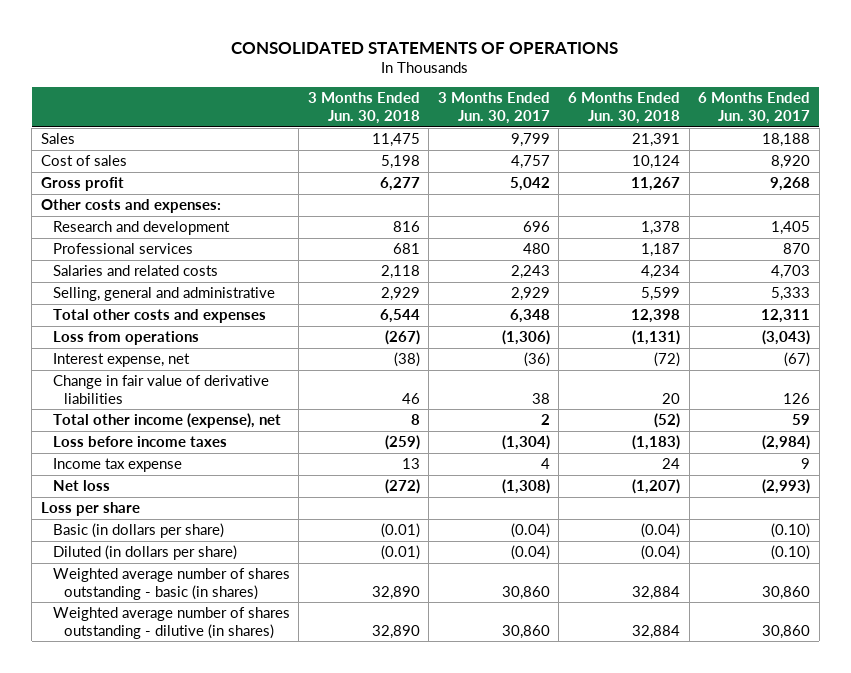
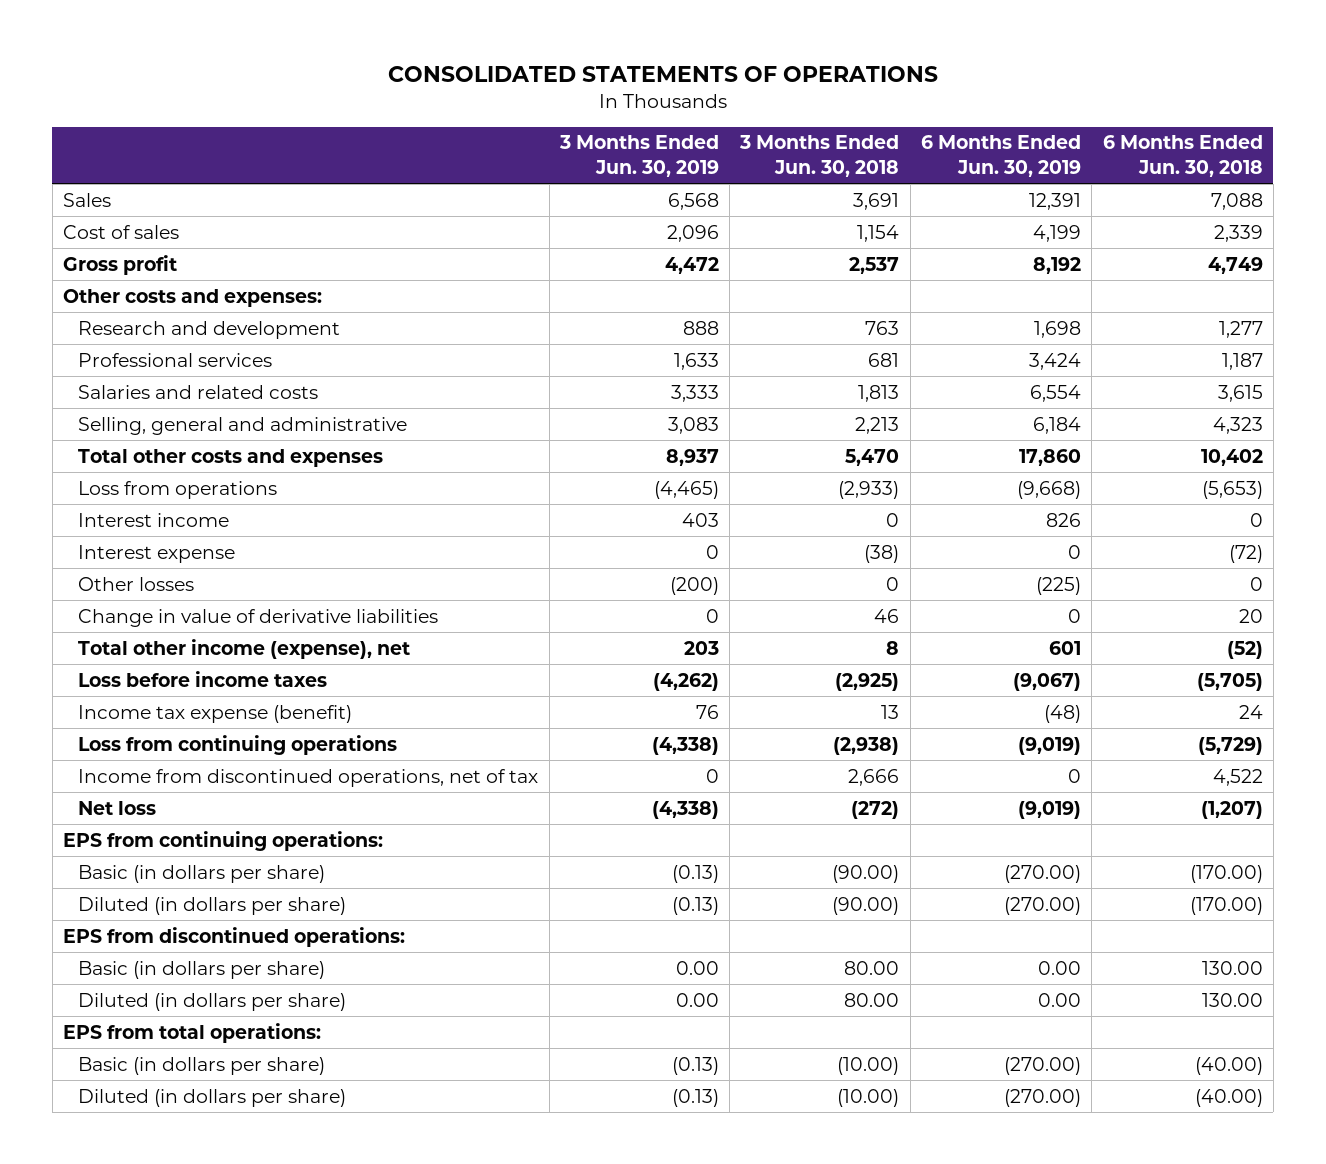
- | 3 Months Ended Jun. 30, 2018 | 3 Months Ended Jun. 30, 2017 | 6 Months Ended Jun. 30, 2018 | 6 Months Ended Jun. 30, 2017
+ | 3 Months Ended Jun. 30, 2019 | 3 Months Ended Jun. 30, 2018 | 6 Months Ended Jun. 30, 2019 | 6 Months Ended Jun. 30, 2018
- Sales | 11,475 | 9,799 | 21,391 | 18,188
- Cost of sales | 5,198 | 4,757 | 10,124 | 8,920
- Gross profit | 6,277 | 5,042 | 11,267 | 9,268
+ Sales | 6,568 | 3,691 | 12,391 | 7,088
+ Cost of sales | 2,096 | 1,154 | 4,199 | 2,339
+ Gross profit | 4,472 | 2,537 | 8,192 | 4,749
- Research and development | 816 | 696 | 1,378 | 1,405
+ Research and development | 888 | 763 | 1,698 | 1,277
- Salaries and related costs | 2,118 | 2,243 | 4,234 | 4,703
- Selling, general and administrative | 2,929 | 2,929 | 5,599 | 5,333
- Total other costs and expenses | 6,544 | 6,348 | 12,398 | 12,311
- Loss from operations | (267) | (1,306) | (1,131) | (3,043)
- Interest expense, net | (38) | (36) | (72) | (67)
- Change in fair value of derivative liabilities | 46 | 38 | 20 | 126
+ Salaries and related costs | 3,333 | 1,813 | 6,554 | 3,615
+ Selling, general and administrative | 3,083 | 2,213 | 6,184 | 4,323
+ Total other costs and expenses | 8,937 | 5,470 | 17,860 | 10,402
+ Loss from operations | (4,465) | (2,933) | (9,668) | (5,653)
+ Interest income | 403 | 0 | 826 | 0
+ Interest expense | 0 | (38) | 0 | (72)
+ Other losses | (200) | 0 | (225) | 0
+ Change in value of derivative liabilities | 0 | 46 | 0 | 20
- Loss before income taxes | (259) | (1,304) | (1,183) | (2,984)
- Income tax expense | 13 | 4 | 24 | 9
+ Loss before income taxes | (4,262) | (2,925) | (9,067) | (5,705)
+ Income tax expense (benefit) | 76 | 13 | (48) | 24
+ Loss from continuing operations | (4,338) | (2,938) | (9,019) | (5,729)
+ Income from discontinued operations, net of tax | 0 | 2,666 | 0 | 4,522
- Loss per share
- Basic (in dollars per share) | (0.01) | (0.04) | (0.04) | (0.10)
- Diluted (in dollars per share) | (0.01) | (0.04) | (0.04) | (0.10)
- Weighted average number of shares outstanding - basic (in shares) | 32,890 | 30,860 | 32,884 | 30,860
- Weighted average number of shares outstanding - dilutive (in shares) | 32,890 | 30,860 | 32,884 | 30,860
+ EPS from continuing operations:
+ Basic (in dollars per share) | (0.13) | (90.00) | (270.00) | (170.00)
+ Diluted (in dollars per share) | (0.13) | (90.00) | (270.00) | (170.00)
+ EPS from discontinued operations:
+ Basic (in dollars per share) | 0.00 | 80.00 | 0.00 | 130.00
+ Diluted (in dollars per share) | 0.00 | 80.00 | 0.00 | 130.00
+ EPS from total operations:
+ Basic (in dollars per share) | (0.13) | (10.00) | (270.00) | (40.00)
+ Diluted (in dollars per share) | (0.13) | (10.00) | (270.00) | (40.00)

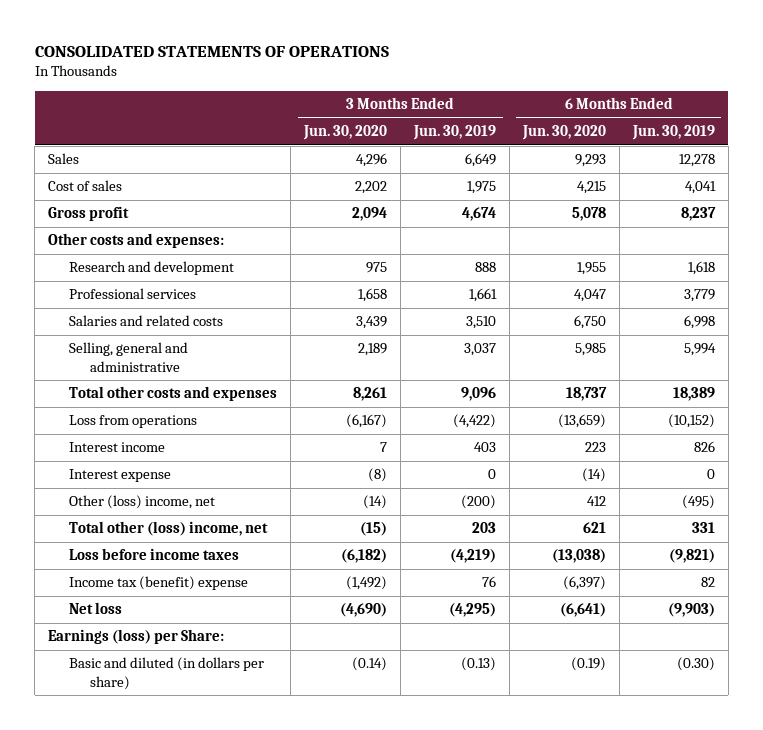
- | 3 Months Ended Jun. 30, 2019 | 3 Months Ended Jun. 30, 2018 | 6 Months Ended Jun. 30, 2019 | 6 Months Ended Jun. 30, 2018
+ | 3 Months Ended Jun. 30, 2020 | 3 Months Ended Jun. 30, 2019 | 6 Months Ended Jun. 30, 2020 | 6 Months Ended Jun. 30, 2019
- Sales | 6,568 | 3,691 | 12,391 | 7,088
- Cost of sales | 2,096 | 1,154 | 4,199 | 2,339
- Gross profit | 4,472 | 2,537 | 8,192 | 4,749
+ Sales | 4,296 | 6,649 | 9,293 | 12,278
+ Cost of sales | 2,202 | 1,975 | 4,215 | 4,041
+ Gross profit | 2,094 | 4,674 | 5,078 | 8,237
- Research and development | 888 | 763 | 1,698 | 1,277
- Professional services | 1,633 | 681 | 3,424 | 1,187
- Salaries and related costs | 3,333 | 1,813 | 6,554 | 3,615
- Selling, general and administrative | 3,083 | 2,213 | 6,184 | 4,323
- Total other costs and expenses | 8,937 | 5,470 | 17,860 | 10,402
- Loss from operations | (4,465) | (2,933) | (9,668) | (5,653)
+ Research and development | 975 | 888 | 1,955 | 1,618
+ Professional services | 1,658 | 1,661 | 4,047 | 3,779
+ Salaries and related costs | 3,439 | 3,510 | 6,750 | 6,998
+ Selling, general and administrative | 2,189 | 3,037 | 5,985 | 5,994
+ Total other costs and expenses | 8,261 | 9,096 | 18,737 | 18,389
+ Loss from operations | (6,167) | (4,422) | (13,659) | (10,152)
- Other losses | (200) | 0 | (225) | 0
- Change in value of derivative liabilities | 0 | 46 | 0 | 20
- Total other income (expense), net | 203 | 8 | 601 | (52)
- Loss before income taxes | (4,262) | (2,925) | (9,067) | (5,705)
- Income tax expense (benefit) | 76 | 13 | (48) | 24
- Loss from continuing operations | (4,338) | (2,938) | (9,019) | (5,729)
- Income from discontinued operations, net of tax | 0 | 2,666 | 0 | 4,522
- Net loss | (4,338) | (272) | (9,019) | (1,207)
- EPS from continuing operations:
- Basic (in dollars per share) | (0.13) | (90.00) | (270.00) | (170.00)
- Diluted (in dollars per share) | (0.13) | (90.00) | (270.00) | (170.00)
- EPS from discontinued operations:
- Basic (in dollars per share) | 0.00 | 80.00 | 0.00 | 130.00
- Diluted (in dollars per share) | 0.00 | 80.00 | 0.00 | 130.00
- EPS from total operations:
- Basic (in dollars per share) | (0.13) | (10.00) | (270.00) | (40.00)
- Diluted (in dollars per share) | (0.13) | (10.00) | (270.00) | (40.00)
+ Other (loss) income, net | (14) | (200) | 412 | (495)
+ Total other (loss) income, net | (15) | 203 | 621 | 331
+ Loss before income taxes | (6,182) | (4,219) | (13,038) | (9,821)
+ Income tax (benefit) expense | (1,492) | 76 | (6,397) | 82
+ Net loss | (4,690) | (4,295) | (6,641) | (9,903)
+ Earnings (loss) per Share:
+ Basic and diluted (in dollars per share) | (0.14) | (0.13) | (0.19) | (0.30)

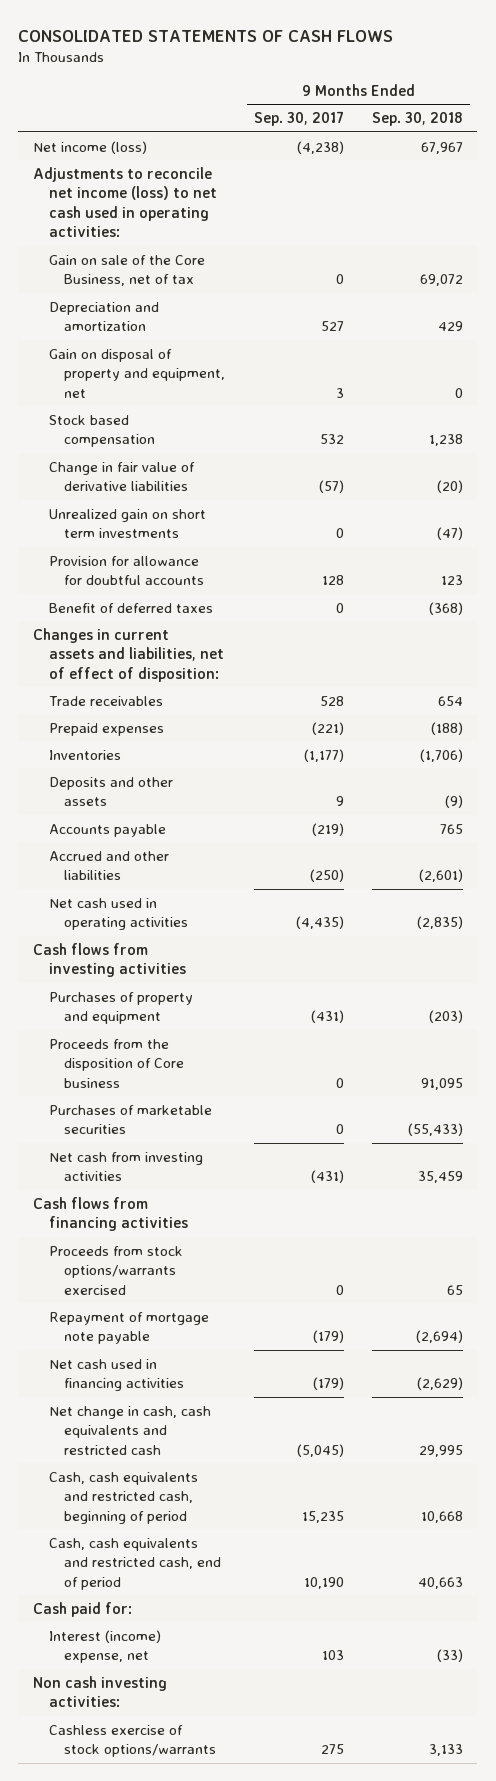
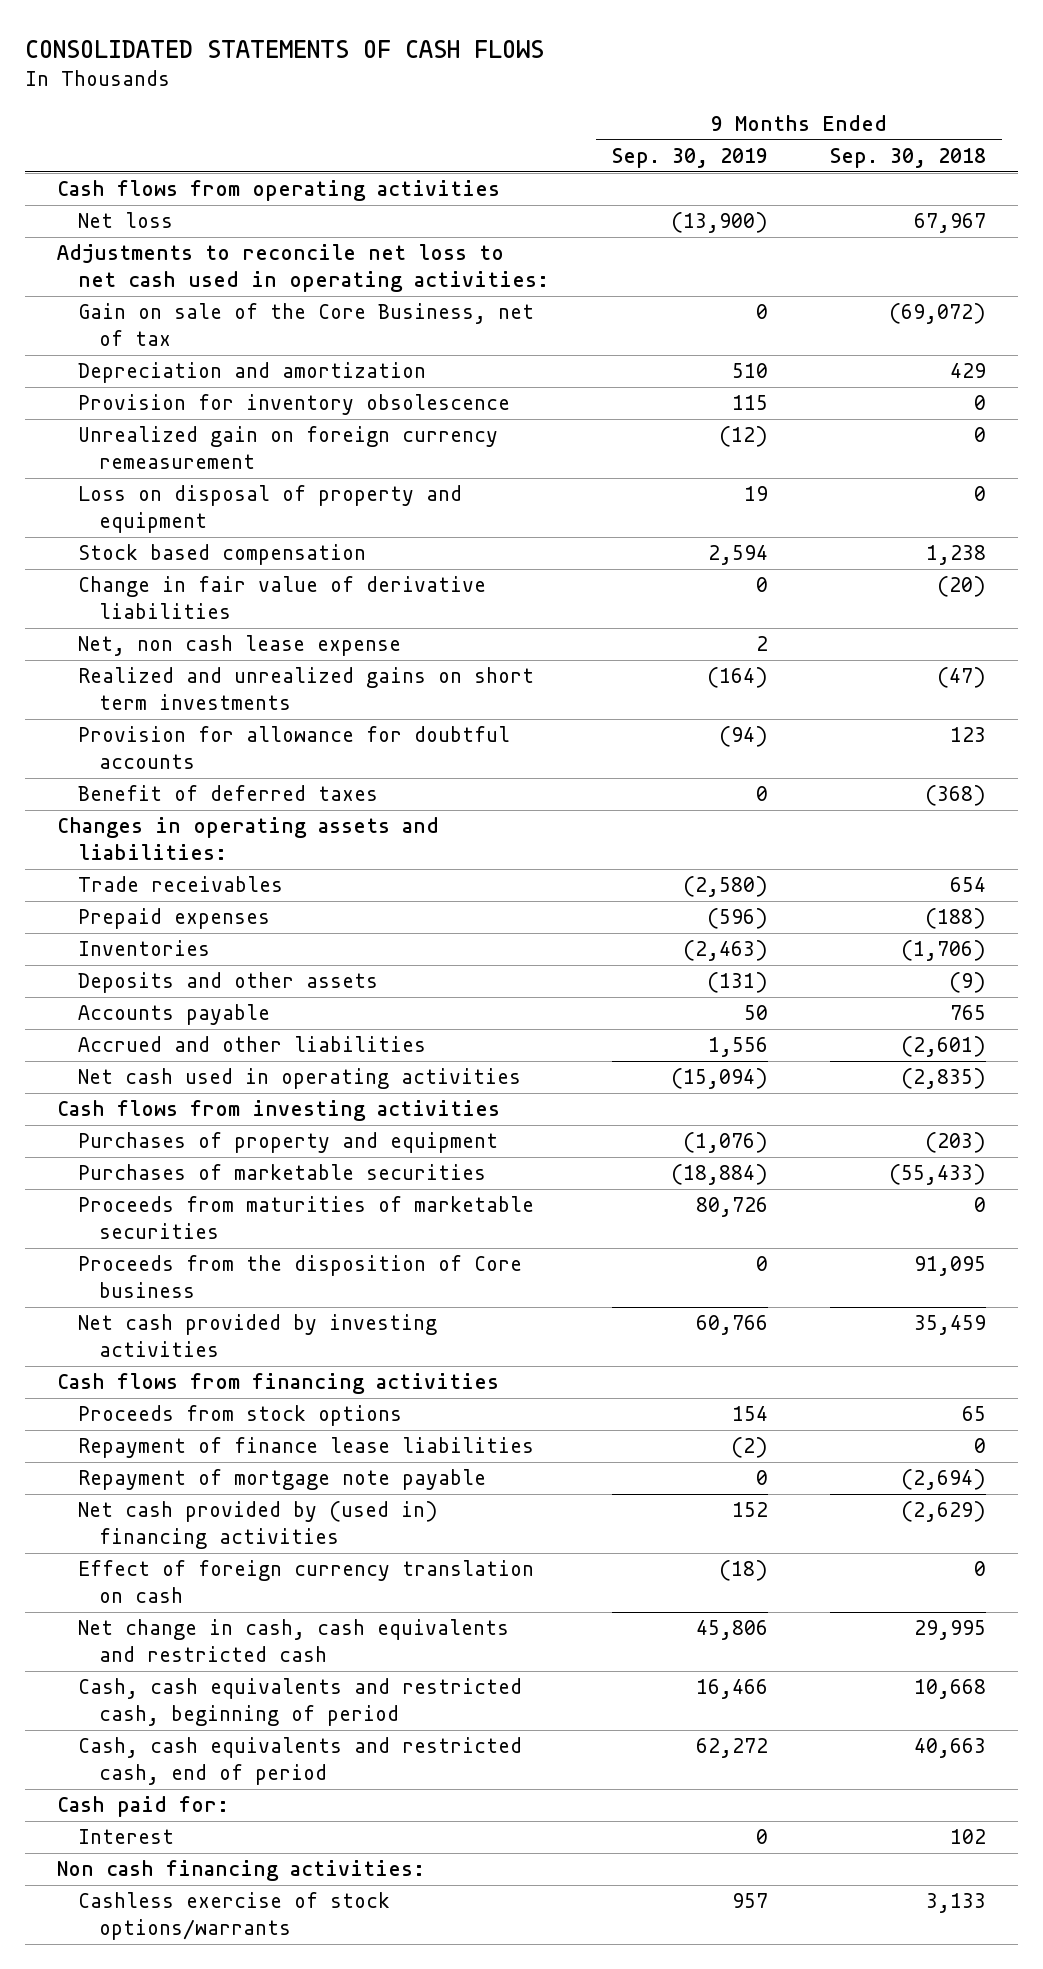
- | 9 Months Ended Sep. 30, 2017 | 9 Months Ended Sep. 30, 2018
+ | 9 Months Ended Sep. 30, 2019 | 9 Months Ended Sep. 30, 2018
- Net income (loss) | (4,238) | 67,967
- Adjustments to reconcile net income (loss) to net cash used in operating activities:
- Gain on sale of the Core Business, net of tax | 0 | 69,072
+ Cash flows from operating activities
+ Net loss | (13,900) | 67,967
+ Adjustments to reconcile net loss to net cash used in operating activities:
+ Gain on sale of the Core Business, net of tax | 0 | (69,072)
- Gain on disposal of property and equipment, net | 3 | 0
+ Provision for inventory obsolescence | 115 | 0
+ Unrealized gain on foreign currency remeasurement | (12) | 0
+ Loss on disposal of property and equipment | 19 | 0
- Unrealized gain on short term investments | 0 | (47)
+ Net, non cash lease expense | 2 |
+ Realized and unrealized gains on short term investments | (164) | (47)
- Changes in current assets and liabilities, net of effect of disposition:
+ Changes in operating assets and liabilities:
- Net cash from investing activities | (431) | 35,459
+ Proceeds from maturities of marketable securities | 80,726 | 0
moved down: Proceeds from the disposition of Core business | 0 | 91,095
+ Net cash provided by investing activities | 60,766 | 35,459
- Proceeds from stock options/warrants exercised | 0 | 65
+ Proceeds from stock options | 154 | 65
+ Repayment of finance lease liabilities | (2) | 0
- Net cash used in financing activities | (179) | (2,629)
+ Net cash provided by (used in) financing activities | 152 | (2,629)
+ Effect of foreign currency translation on cash | (18) | 0
- Interest (income) expense, net | 103 | (33)
- Non cash investing activities:
+ Interest | 0 | 102
+ Non cash financing activities:

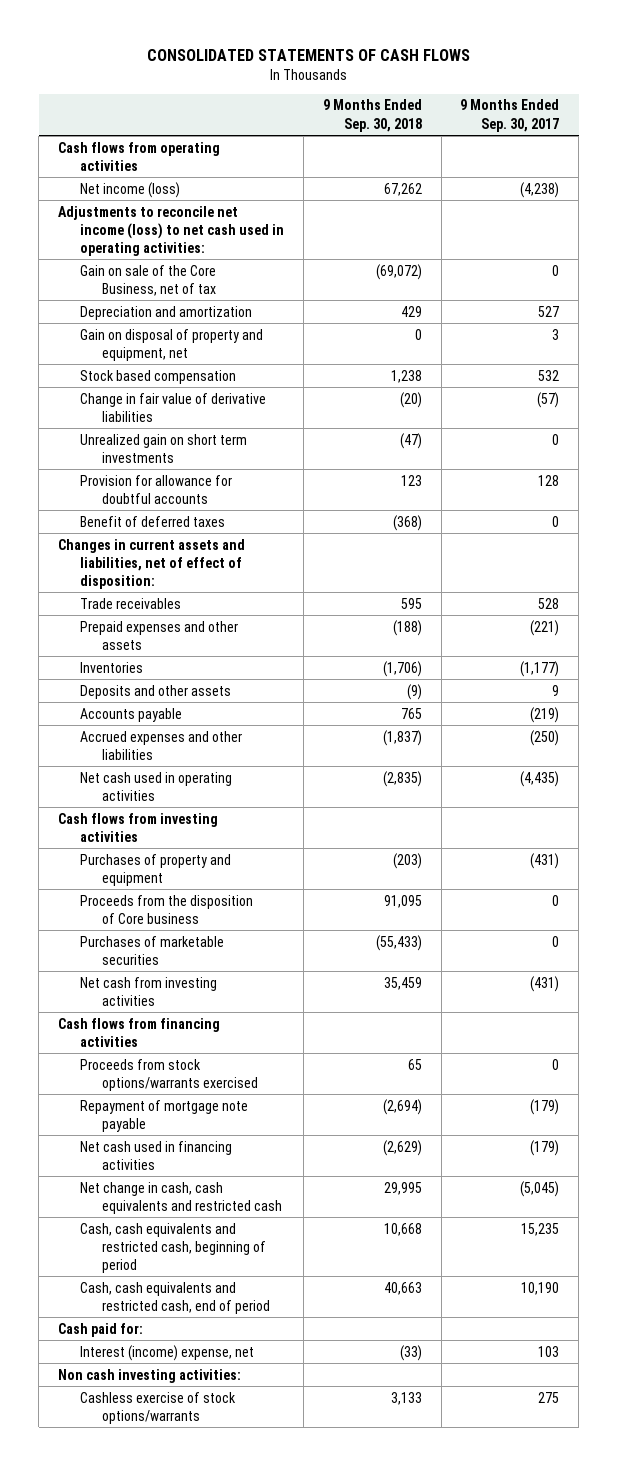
- | 9 Months Ended Sep. 30, 2019 | 9 Months Ended Sep. 30, 2018
+ | 9 Months Ended Sep. 30, 2018 | 9 Months Ended Sep. 30, 2017
- Net loss | (13,900) | 67,967
- Adjustments to reconcile net loss to net cash used in operating activities:
+ Net income (loss) | 67,262 | (4,238)
+ Adjustments to reconcile net income (loss) to net cash used in operating activities:
- Provision for inventory obsolescence | 115 | 0
- Unrealized gain on foreign currency remeasurement | (12) | 0
- Loss on disposal of property and equipment | 19 | 0
+ Gain on disposal of property and equipment, net | 0 | 3
- Net, non cash lease expense | 2 |
- Realized and unrealized gains on short term investments | (164) | (47)
+ Unrealized gain on short term investments | (47) | 0
- Changes in operating assets and liabilities:
- Trade receivables | (2,580) | 654
- Prepaid expenses | (596) | (188)
+ Changes in current assets and liabilities, net of effect of disposition:
+ Trade receivables | 595 | 528
+ Prepaid expenses and other assets | (188) | (221)
- Accrued and other liabilities | 1,556 | (2,601)
+ Accrued expenses and other liabilities | (1,837) | (250)
- Proceeds from maturities of marketable securities | 80,726 | 0
- Net cash provided by investing activities | 60,766 | 35,459
moved down: Purchases of marketable securities | (55,433) | 0
+ Net cash from investing activities | 35,459 | (431)
- Proceeds from stock options | 154 | 65
- Repayment of finance lease liabilities | (2) | 0
+ Proceeds from stock options/warrants exercised | 65 | 0
- Net cash provided by (used in) financing activities | 152 | (2,629)
- Effect of foreign currency translation on cash | (18) | 0
+ Net cash used in financing activities | (2,629) | (179)
- Interest | 0 | 102
- Non cash financing activities:
+ Interest (income) expense, net | (33) | 103
+ Non cash investing activities:

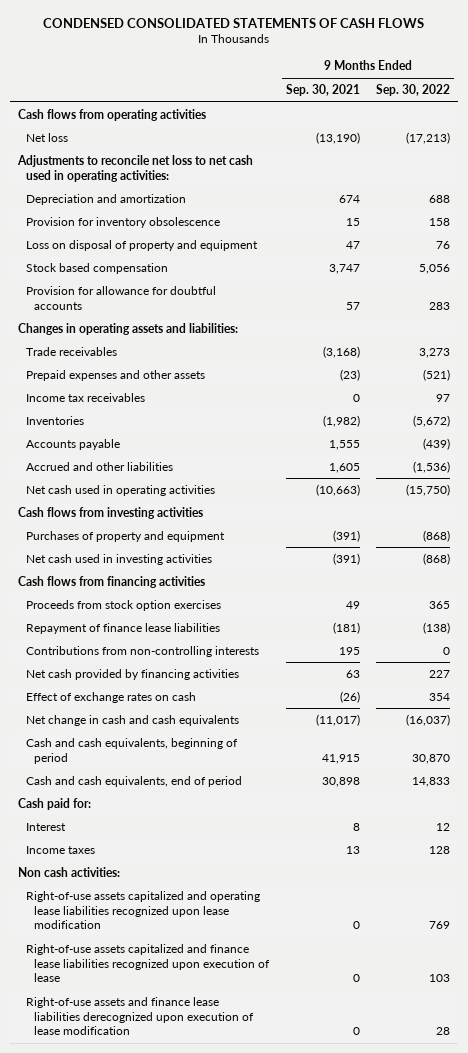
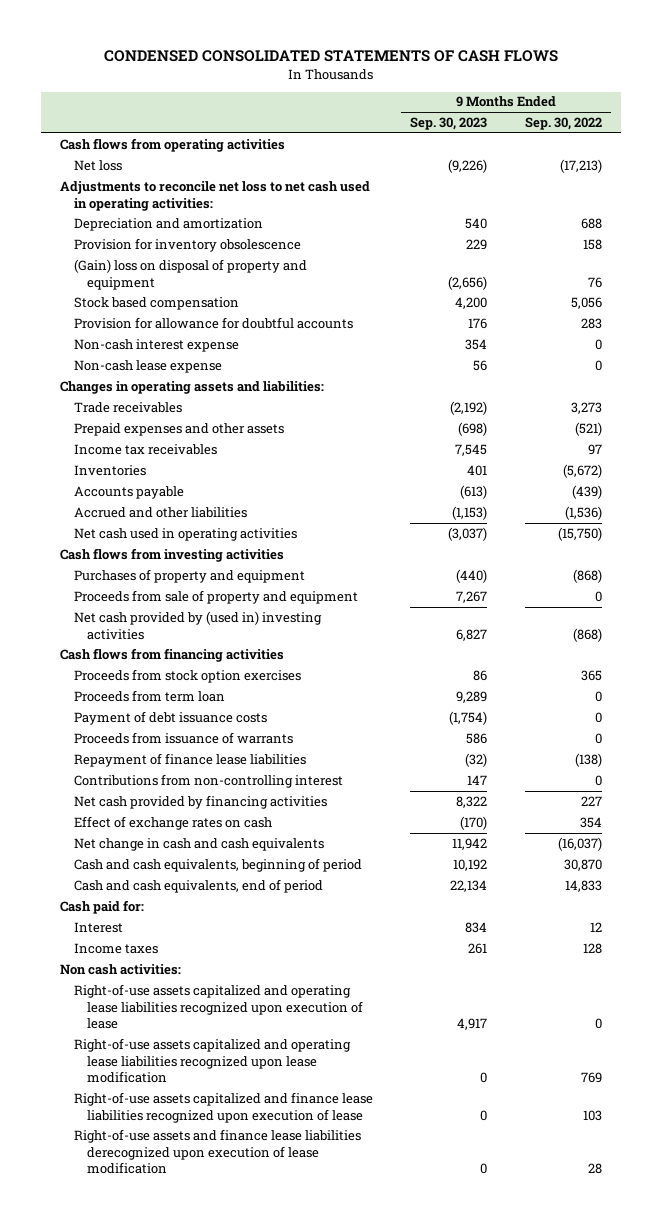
- | 9 Months Ended Sep. 30, 2021 | 9 Months Ended Sep. 30, 2022
+ | 9 Months Ended Sep. 30, 2023 | 9 Months Ended Sep. 30, 2022
- Loss on disposal of property and equipment | 47 | 76
+ (Gain) loss on disposal of property and equipment | (2,656) | 76
+ Non-cash interest expense | 354 | 0
+ Non-cash lease expense | 56 | 0
- Net cash used in investing activities | (391) | (868)
+ Proceeds from sale of property and equipment | 7,267 | 0
+ Net cash provided by (used in) investing activities | 6,827 | (868)
+ Proceeds from term loan | 9,289 | 0
+ Payment of debt issuance costs | (1,754) | 0
+ Proceeds from issuance of warrants | 586 | 0
- Contributions from non-controlling interests | 195 | 0
+ Contributions from non-controlling interest | 147 | 0
+ Right-of-use assets capitalized and operating lease liabilities recognized upon execution of lease | 4,917 | 0

